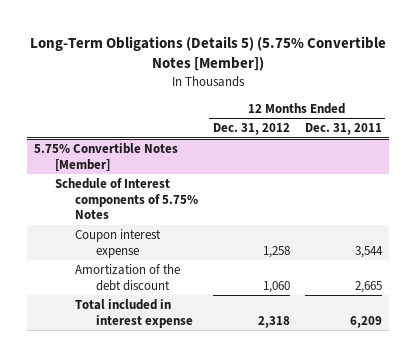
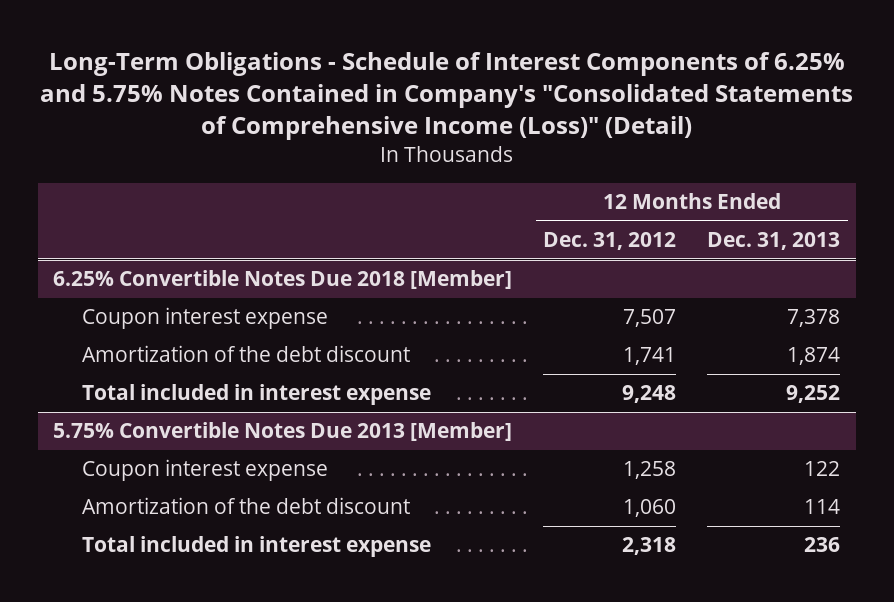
- Long-Term Obligations (Details 5) (5.75% Convertible Notes [Member])
+ Long-Term Obligations - Schedule of Interest Components of 6.25% and 5.75% Notes Contained in Company's "Consolidated Statements of Comprehensive Income (Loss)" (Detail)
- | 12 Months Ended Dec. 31, 2012 | 12 Months Ended Dec. 31, 2011
+ | 12 Months Ended Dec. 31, 2012 | 12 Months Ended Dec. 31, 2013
- 5.75% Convertible Notes [Member]
- Schedule of Interest components of 5.75% Notes
+ 6.25% Convertible Notes Due 2018 [Member]
+ Coupon interest expense | 7,507 | 7,378
+ Amortization of the debt discount | 1,741 | 1,874
+ Total included in interest expense | 9,248 | 9,252
+ 5.75% Convertible Notes Due 2013 [Member]

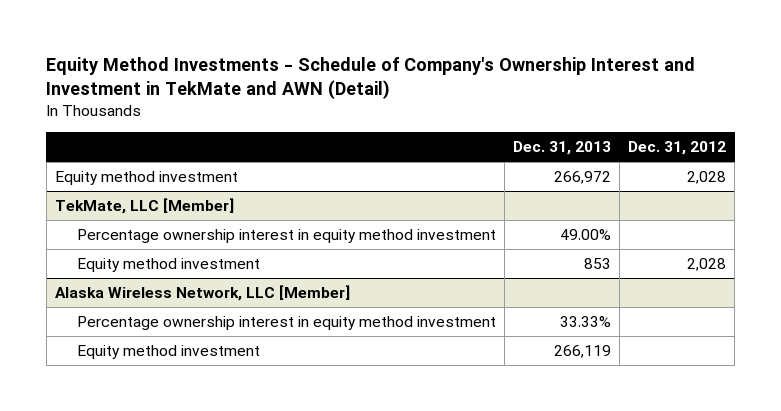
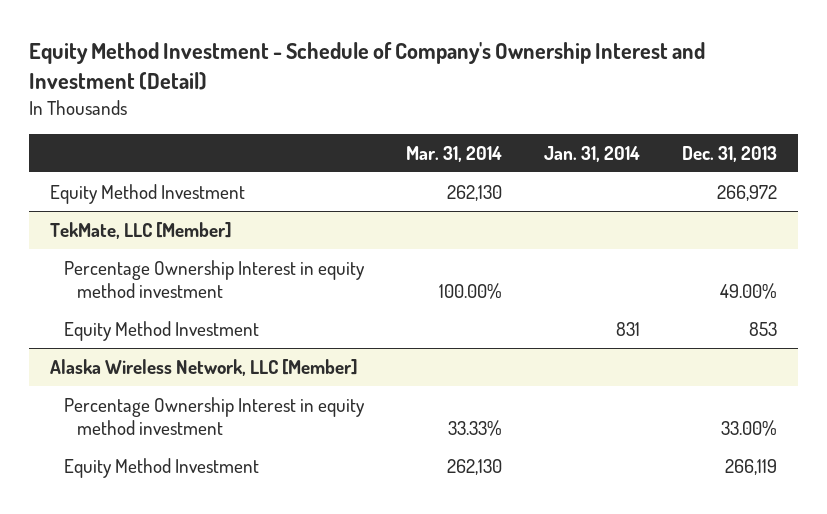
- Equity Method Investments - Schedule of Company's Ownership Interest and Investment in TekMate and AWN (Detail)
+ Equity Method Investment - Schedule of Company's Ownership Interest and Investment (Detail)
- | Dec. 31, 2013 | Dec. 31, 2012
+ | Mar. 31, 2014 | Jan. 31, 2014 | Dec. 31, 2013
- Equity method investment | 266,972 | 2,028
+ Equity Method Investment | 262,130 | | 266,972
@ TekMate, LLC [Member]
- Percentage ownership interest in equity method investment | 49.00% |
- Equity method investment | 853 | 2,028
+ Percentage Ownership Interest in equity method investment | 100.00% | | 49.00%
+ Equity Method Investment | | 831 | 853
@ Alaska Wireless Network, LLC [Member]
- Percentage ownership interest in equity method investment | 33.33% |
- Equity method investment | 266,119 |
+ Percentage Ownership Interest in equity method investment | 33.33% | | 33.00%
+ Equity Method Investment | 262,130 | | 266,119

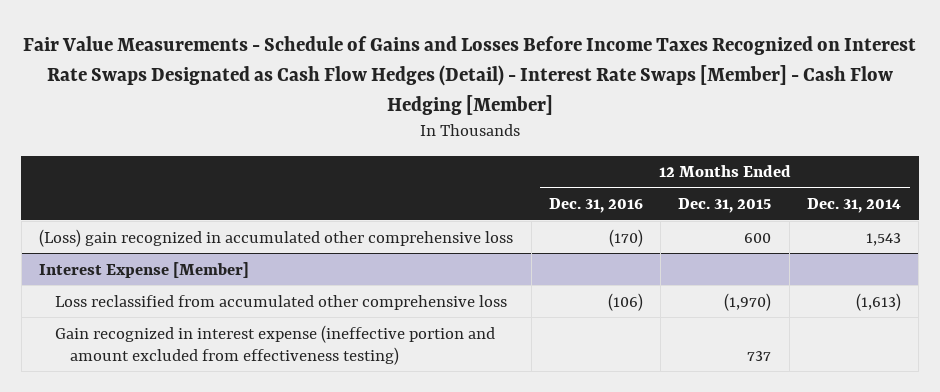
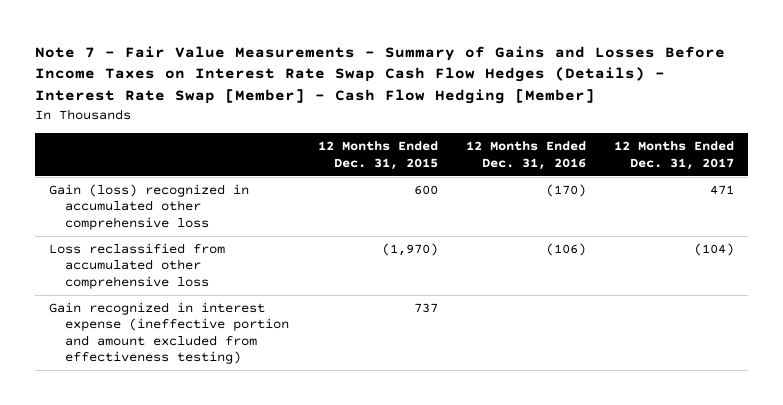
- Fair Value Measurements - Schedule of Gains and Losses Before Income Taxes Recognized on Interest Rate Swaps Designated as Cash Flow Hedges (Detail) - Interest Rate Swaps [Member] - Cash Flow Hedging [Member]
+ Note 7 - Fair Value Measurements - Summary of Gains and Losses Before Income Taxes on Interest Rate Swap Cash Flow Hedges (Details) - Interest Rate Swap [Member] - Cash Flow Hedging [Member]
- | 12 Months Ended Dec. 31, 2016 | 12 Months Ended Dec. 31, 2015 | 12 Months Ended Dec. 31, 2014
+ | 12 Months Ended Dec. 31, 2015 | 12 Months Ended Dec. 31, 2016 | 12 Months Ended Dec. 31, 2017
- (Loss) gain recognized in accumulated other comprehensive loss | (170) | 600 | 1,543
- Interest Expense [Member]
+ Gain (loss) recognized in accumulated other comprehensive loss | 600 | (170) | 471

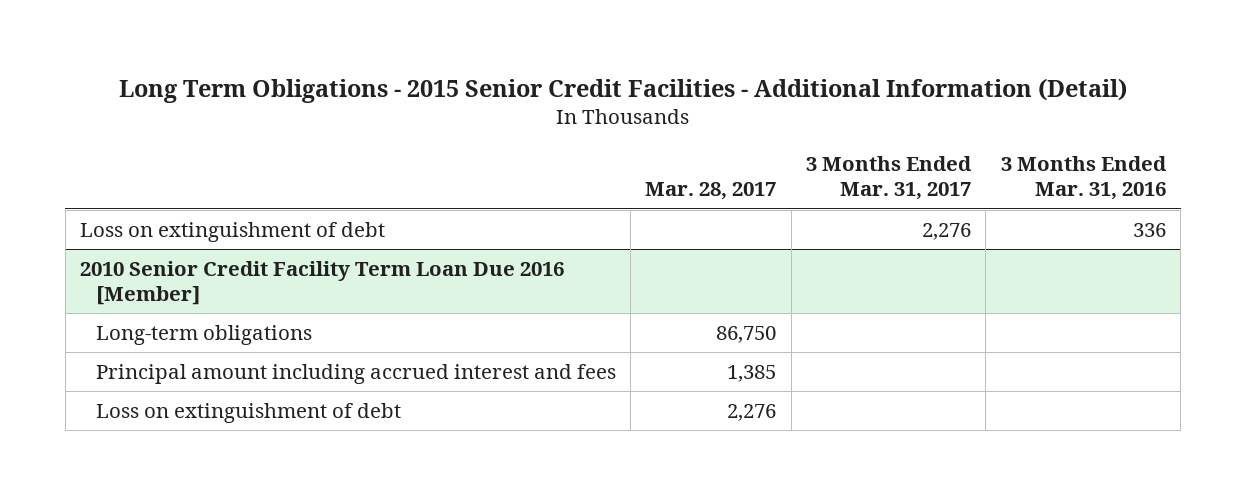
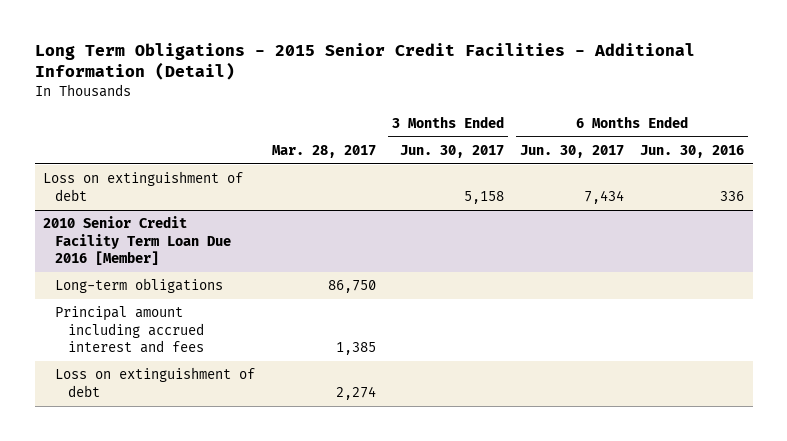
- | Mar. 28, 2017 | 3 Months Ended Mar. 31, 2017 | 3 Months Ended Mar. 31, 2016
+ | Mar. 28, 2017 | 3 Months Ended Jun. 30, 2017 | 6 Months Ended Jun. 30, 2017 | 6 Months Ended Jun. 30, 2016
@ 2010 Senior Credit Facility Term Loan Due 2016 [Member]
- Loss on extinguishment of debt | 2,276 | |
+ Loss on extinguishment of debt | 2,274 | | |

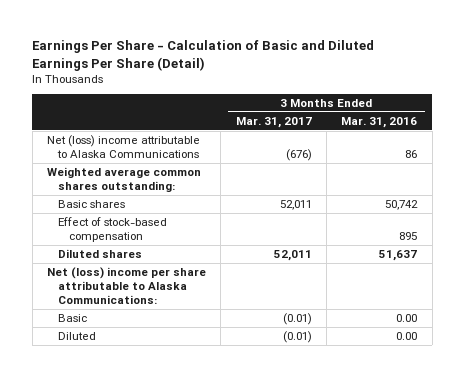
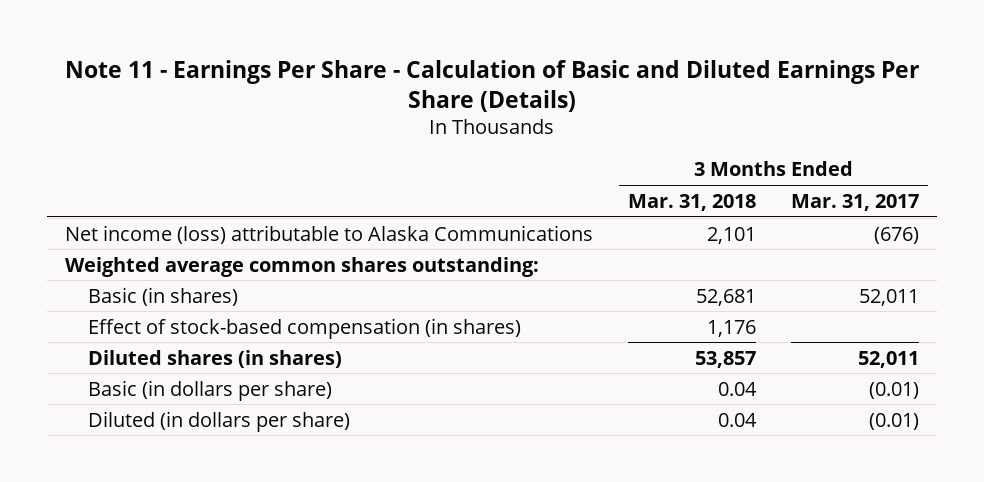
- Earnings Per Share - Calculation of Basic and Diluted Earnings Per Share (Detail)
+ Note 11 - Earnings Per Share - Calculation of Basic and Diluted Earnings Per Share (Details)
- | 3 Months Ended Mar. 31, 2017 | 3 Months Ended Mar. 31, 2016
+ | 3 Months Ended Mar. 31, 2018 | 3 Months Ended Mar. 31, 2017
- Net (loss) income attributable to Alaska Communications | (676) | 86
+ Net income (loss) attributable to Alaska Communications | 2,101 | (676)
- Basic shares | 52,011 | 50,742
- Effect of stock-based compensation | | 895
- Diluted shares | 52,011 | 51,637
- Net (loss) income per share attributable to Alaska Communications:
- Basic | (0.01) | 0.00
- Diluted | (0.01) | 0.00
+ Basic (in shares) | 52,681 | 52,011
+ Effect of stock-based compensation (in shares) | 1,176 |
+ Diluted shares (in shares) | 53,857 | 52,011
+ Basic (in dollars per share) | 0.04 | (0.01)
+ Diluted (in dollars per share) | 0.04 | (0.01)

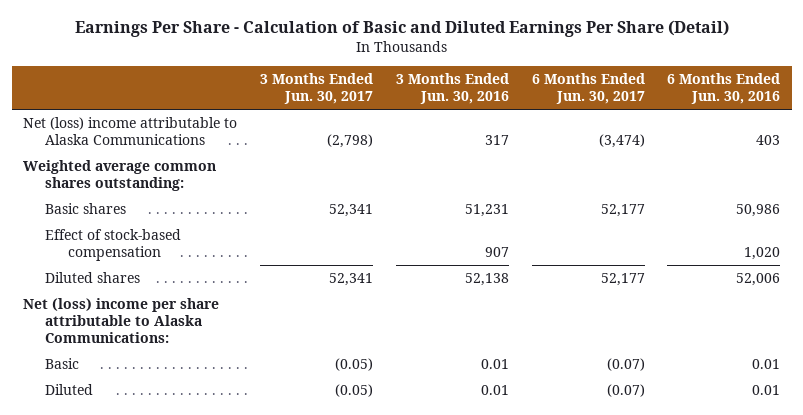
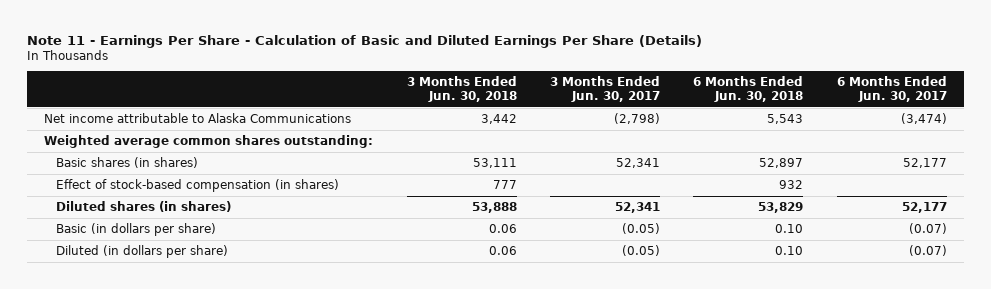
- Earnings Per Share - Calculation of Basic and Diluted Earnings Per Share (Detail)
+ Note 11 - Earnings Per Share - Calculation of Basic and Diluted Earnings Per Share (Details)
- | 3 Months Ended Jun. 30, 2017 | 3 Months Ended Jun. 30, 2016 | 6 Months Ended Jun. 30, 2017 | 6 Months Ended Jun. 30, 2016
+ | 3 Months Ended Jun. 30, 2018 | 3 Months Ended Jun. 30, 2017 | 6 Months Ended Jun. 30, 2018 | 6 Months Ended Jun. 30, 2017
- Net (loss) income attributable to Alaska Communications | (2,798) | 317 | (3,474) | 403
+ Net income attributable to Alaska Communications | 3,442 | (2,798) | 5,543 | (3,474)
- Basic shares | 52,341 | 51,231 | 52,177 | 50,986
- Effect of stock-based compensation | | 907 | | 1,020
- Diluted shares | 52,341 | 52,138 | 52,177 | 52,006
- Net (loss) income per share attributable to Alaska Communications:
- Basic | (0.05) | 0.01 | (0.07) | 0.01
- Diluted | (0.05) | 0.01 | (0.07) | 0.01
+ Basic shares (in shares) | 53,111 | 52,341 | 52,897 | 52,177
+ Effect of stock-based compensation (in shares) | 777 | | 932 |
+ Diluted shares (in shares) | 53,888 | 52,341 | 53,829 | 52,177
+ Basic (in dollars per share) | 0.06 | (0.05) | 0.10 | (0.07)
+ Diluted (in dollars per share) | 0.06 | (0.05) | 0.10 | (0.07)

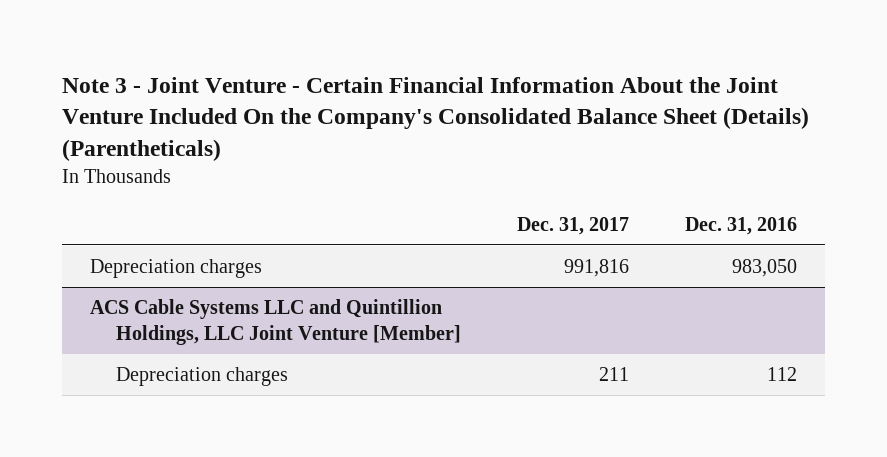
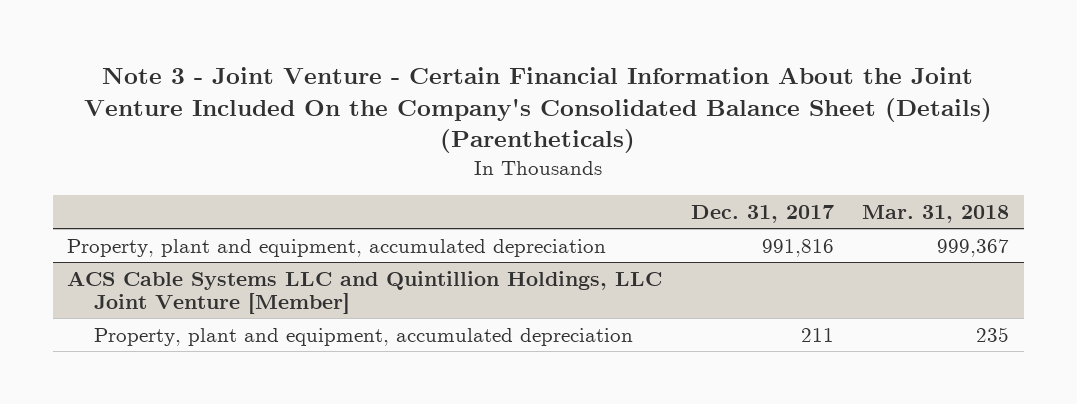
- | Dec. 31, 2017 | Dec. 31, 2016
+ | Dec. 31, 2017 | Mar. 31, 2018
- Depreciation charges | 991,816 | 983,050
+ Property, plant and equipment, accumulated depreciation | 991,816 | 999,367
@ ACS Cable Systems LLC and Quintillion Holdings, LLC Joint Venture [Member]
- Depreciation charges | 211 | 112
+ Property, plant and equipment, accumulated depreciation | 211 | 235

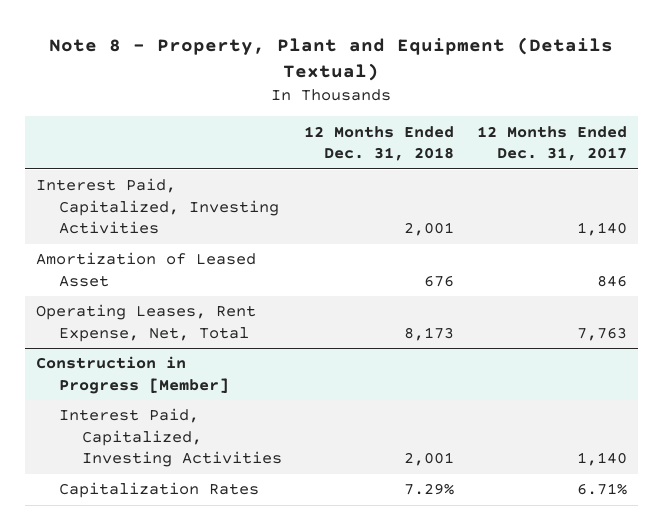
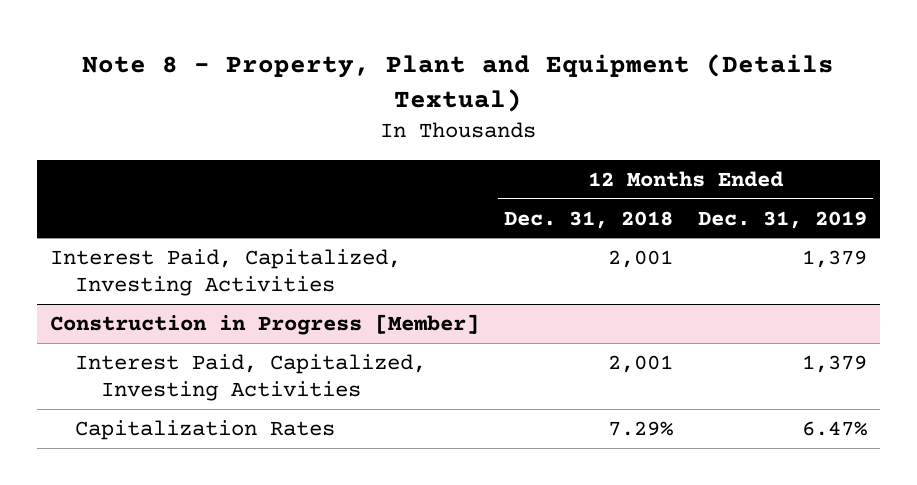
- | 12 Months Ended Dec. 31, 2018 | 12 Months Ended Dec. 31, 2017
+ | 12 Months Ended Dec. 31, 2018 | 12 Months Ended Dec. 31, 2019
- Amortization of Leased Asset | 676 | 846
- Operating Leases, Rent Expense, Net, Total | 8,173 | 7,763

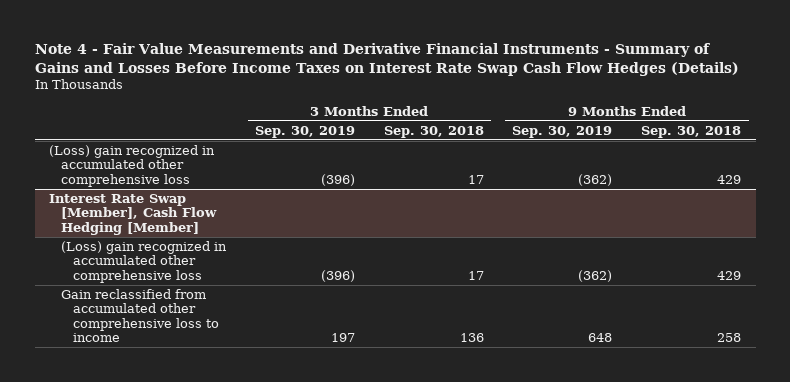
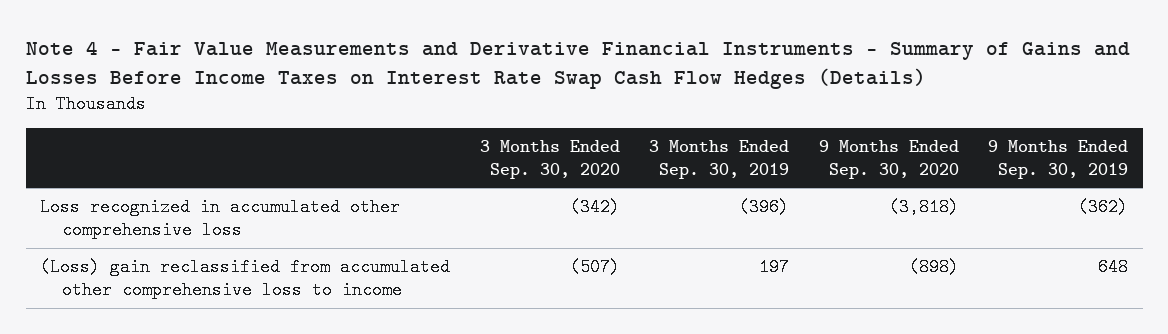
- | 3 Months Ended Sep. 30, 2019 | 3 Months Ended Sep. 30, 2018 | 9 Months Ended Sep. 30, 2019 | 9 Months Ended Sep. 30, 2018
+ | 3 Months Ended Sep. 30, 2020 | 3 Months Ended Sep. 30, 2019 | 9 Months Ended Sep. 30, 2020 | 9 Months Ended Sep. 30, 2019
- (Loss) gain recognized in accumulated other comprehensive loss | (396) | 17 | (362) | 429
- Interest Rate Swap [Member], Cash Flow Hedging [Member]
- (Loss) gain recognized in accumulated other comprehensive loss | (396) | 17 | (362) | 429
- Gain reclassified from accumulated other comprehensive loss to income | 197 | 136 | 648 | 258
+ Loss recognized in accumulated other comprehensive loss | (342) | (396) | (3,818) | (362)
+ (Loss) gain reclassified from accumulated other comprehensive loss to income | (507) | 197 | (898) | 648

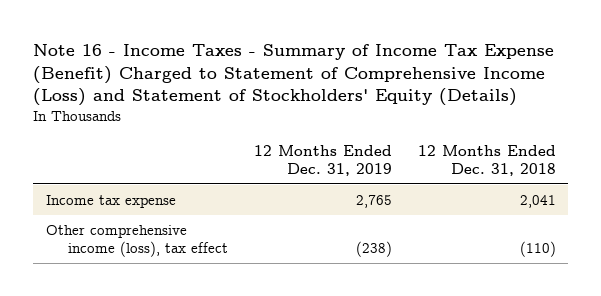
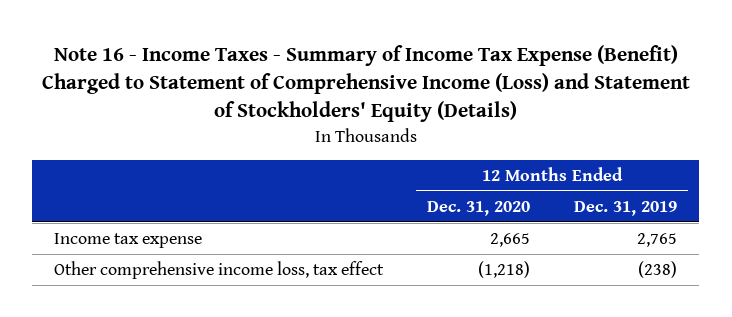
- | 12 Months Ended Dec. 31, 2019 | 12 Months Ended Dec. 31, 2018
+ | 12 Months Ended Dec. 31, 2020 | 12 Months Ended Dec. 31, 2019
- Other comprehensive income (loss), tax effect | (238) | (110)
+ Other comprehensive income loss, tax effect | (1,218) | (238)

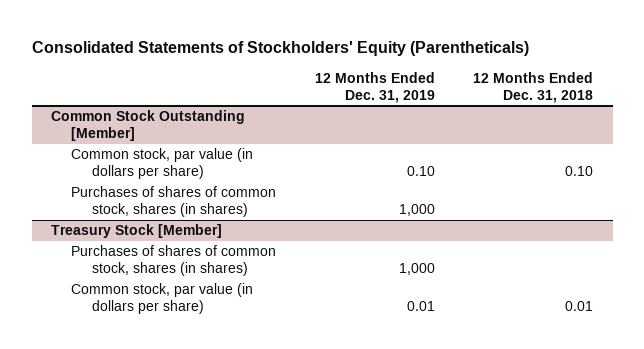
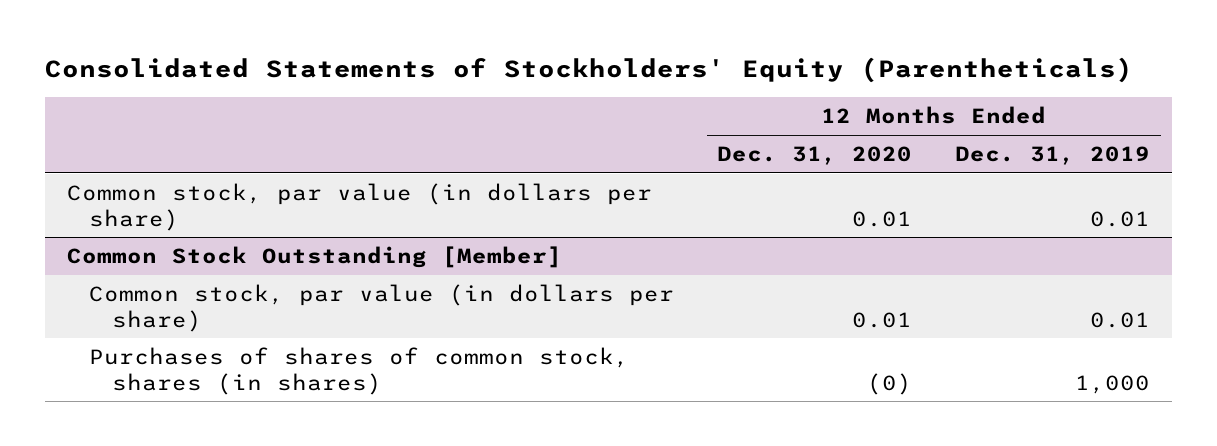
- | 12 Months Ended Dec. 31, 2019 | 12 Months Ended Dec. 31, 2018
+ | 12 Months Ended Dec. 31, 2020 | 12 Months Ended Dec. 31, 2019
+ Common stock, par value (in dollars per share) | 0.01 | 0.01
@ Common Stock Outstanding [Member]
- Common stock, par value (in dollars per share) | 0.10 | 0.10
- Treasury Stock [Member]
- Purchases of shares of common stock, shares (in shares) | 1,000 |
@ Common Stock Outstanding [Member]
moved down: Purchases of shares of common stock, shares (in shares) | (0) | 1,000

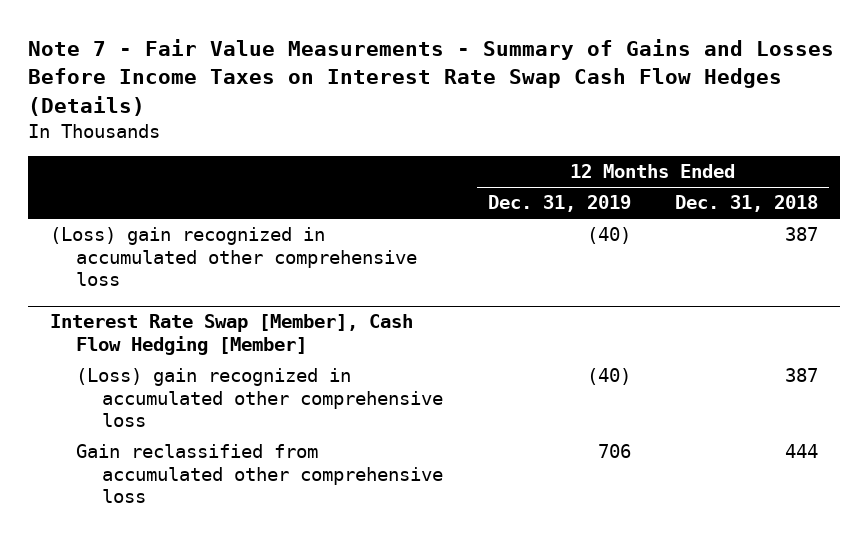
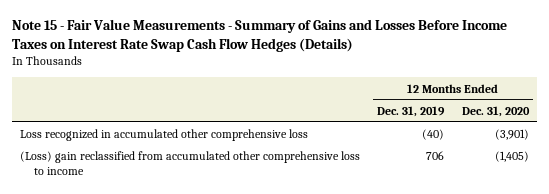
- Note 7 - Fair Value Measurements - Summary of Gains and Losses Before Income Taxes on Interest Rate Swap Cash Flow Hedges (Details)
+ Note 15 - Fair Value Measurements - Summary of Gains and Losses Before Income Taxes on Interest Rate Swap Cash Flow Hedges (Details)
- | 12 Months Ended Dec. 31, 2019 | 12 Months Ended Dec. 31, 2018
+ | 12 Months Ended Dec. 31, 2019 | 12 Months Ended Dec. 31, 2020
- (Loss) gain recognized in accumulated other comprehensive loss | (40) | 387
- Interest Rate Swap [Member], Cash Flow Hedging [Member]
- (Loss) gain recognized in accumulated other comprehensive loss | (40) | 387
- Gain reclassified from accumulated other comprehensive loss | 706 | 444
+ Loss recognized in accumulated other comprehensive loss | (40) | (3,901)
+ (Loss) gain reclassified from accumulated other comprehensive loss to income | 706 | (1,405)

